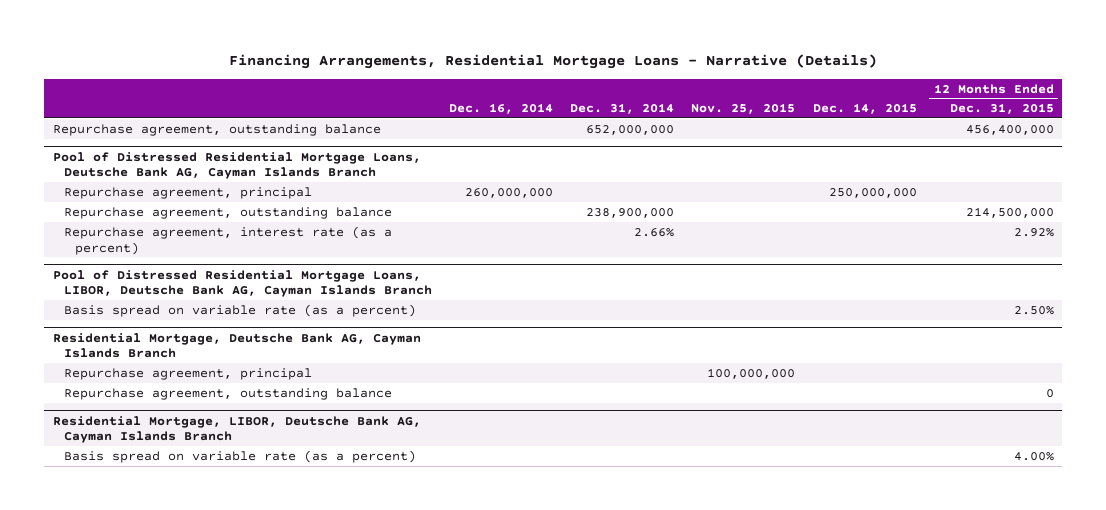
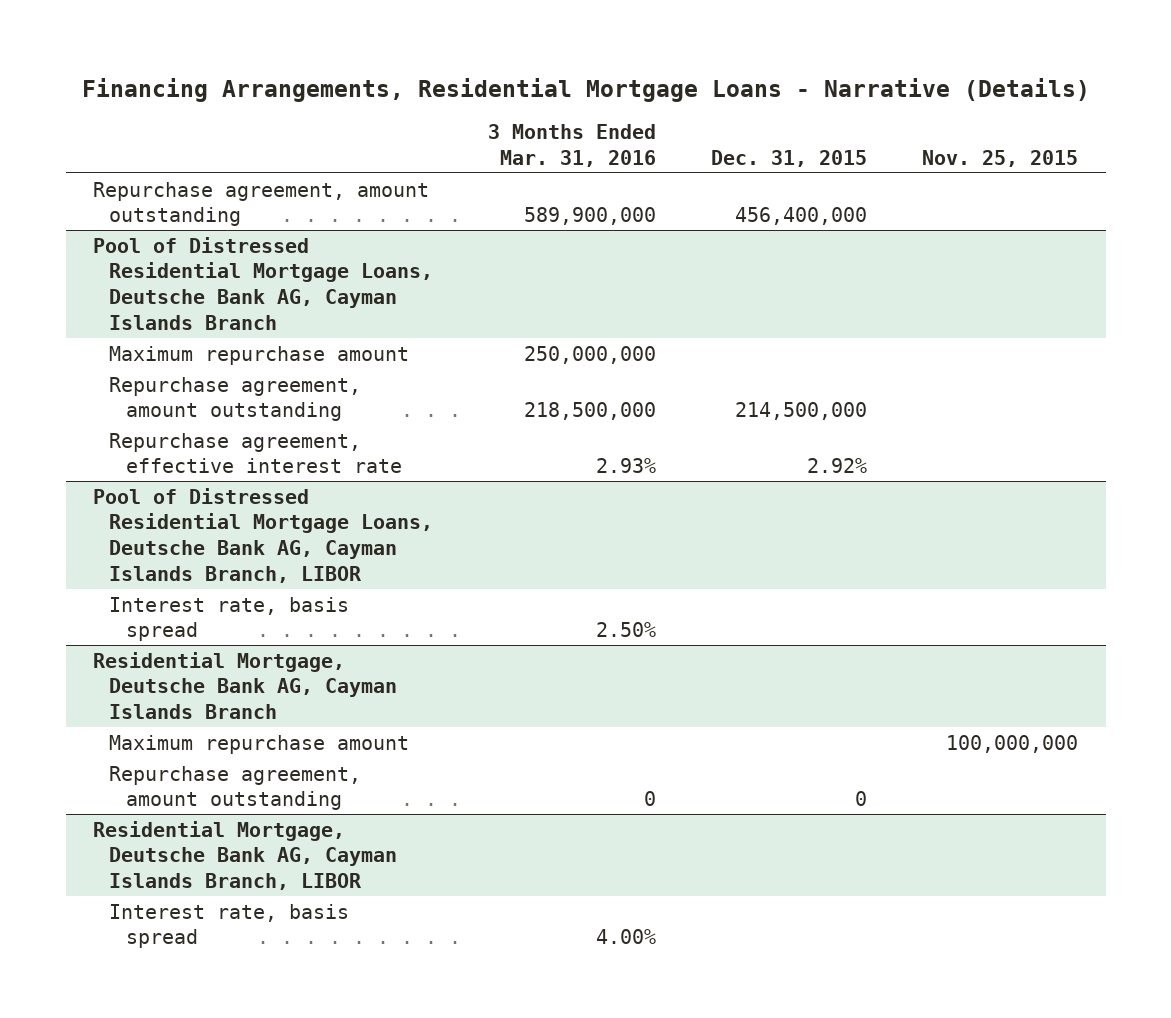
- | Dec. 16, 2014 | Dec. 31, 2014 | Nov. 25, 2015 | Dec. 14, 2015 | 12 Months Ended Dec. 31, 2015
+ | 3 Months Ended Mar. 31, 2016 | Dec. 31, 2015 | Nov. 25, 2015
- Repurchase agreement, outstanding balance | | 652,000,000 | | | 456,400,000
+ Repurchase agreement, amount outstanding | 589,900,000 | 456,400,000 |
@ Pool of Distressed Residential Mortgage Loans, Deutsche Bank AG, Cayman Islands Branch
- Repurchase agreement, principal | 260,000,000 | | | 250,000,000 |
- Repurchase agreement, outstanding balance | | 238,900,000 | | | 214,500,000
- Repurchase agreement, interest rate (as a percent) | | 2.66% | | | 2.92%
- Pool of Distressed Residential Mortgage Loans, LIBOR, Deutsche Bank AG, Cayman Islands Branch
- Basis spread on variable rate (as a percent) | | | | | 2.50%
@ Pool of Distressed Residential Mortgage Loans, Deutsche Bank AG, Cayman Islands Branch
+ Maximum repurchase amount | 250,000,000 | |
+ Repurchase agreement, amount outstanding | 218,500,000 | 214,500,000 |
+ Repurchase agreement, effective interest rate | 2.93% | 2.92% |
+ Pool of Distressed Residential Mortgage Loans, Deutsche Bank AG, Cayman Islands Branch, LIBOR
+ Interest rate, basis spread | 2.50% | |
@ Residential Mortgage, Deutsche Bank AG, Cayman Islands Branch
- Repurchase agreement, principal | | | 100,000,000 | |
- Repurchase agreement, outstanding balance | | | | | 0
- Residential Mortgage, LIBOR, Deutsche Bank AG, Cayman Islands Branch
- Basis spread on variable rate (as a percent) | | | | | 4.00%
@ Residential Mortgage, Deutsche Bank AG, Cayman Islands Branch
+ Maximum repurchase amount | | | 100,000,000
+ Repurchase agreement, amount outstanding | 0 | 0 |
+ Residential Mortgage, Deutsche Bank AG, Cayman Islands Branch, LIBOR
+ Interest rate, basis spread | 4.00% | |

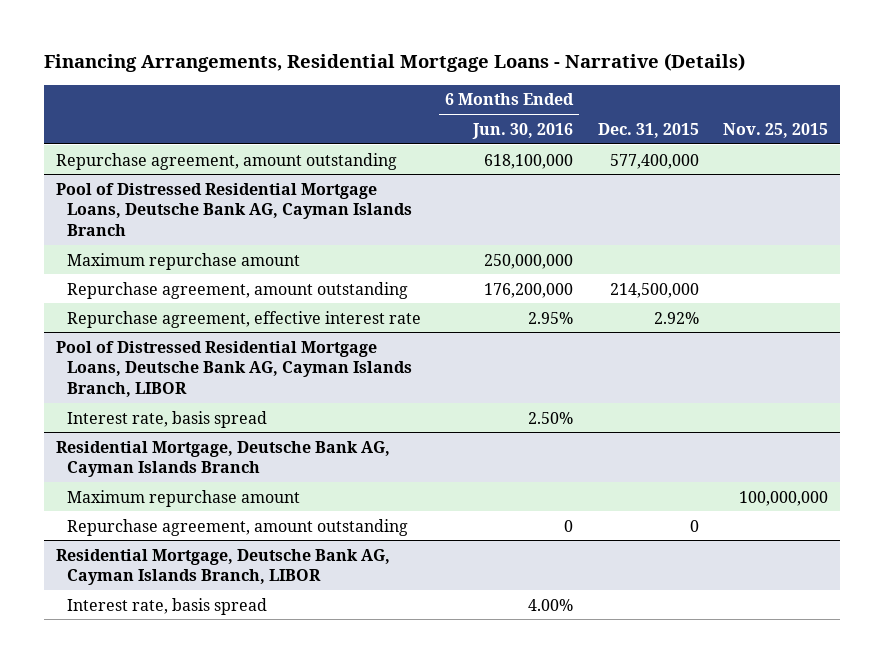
- | 3 Months Ended Mar. 31, 2016 | Dec. 31, 2015 | Nov. 25, 2015
+ | 6 Months Ended Jun. 30, 2016 | Dec. 31, 2015 | Nov. 25, 2015
- Repurchase agreement, amount outstanding | 589,900,000 | 456,400,000 |
+ Repurchase agreement, amount outstanding | 618,100,000 | 577,400,000 |

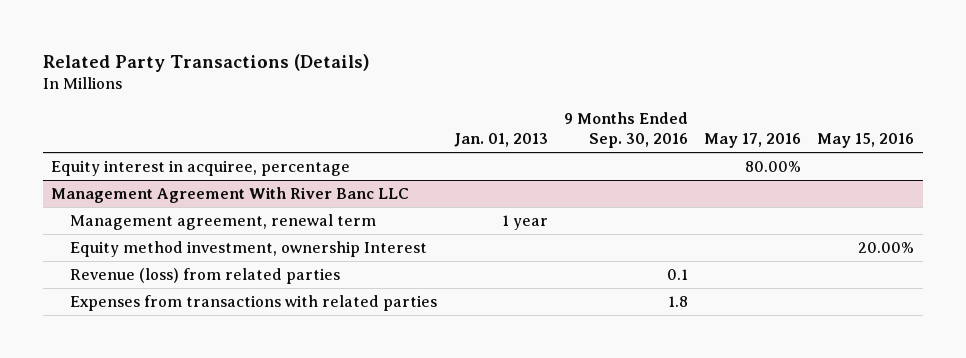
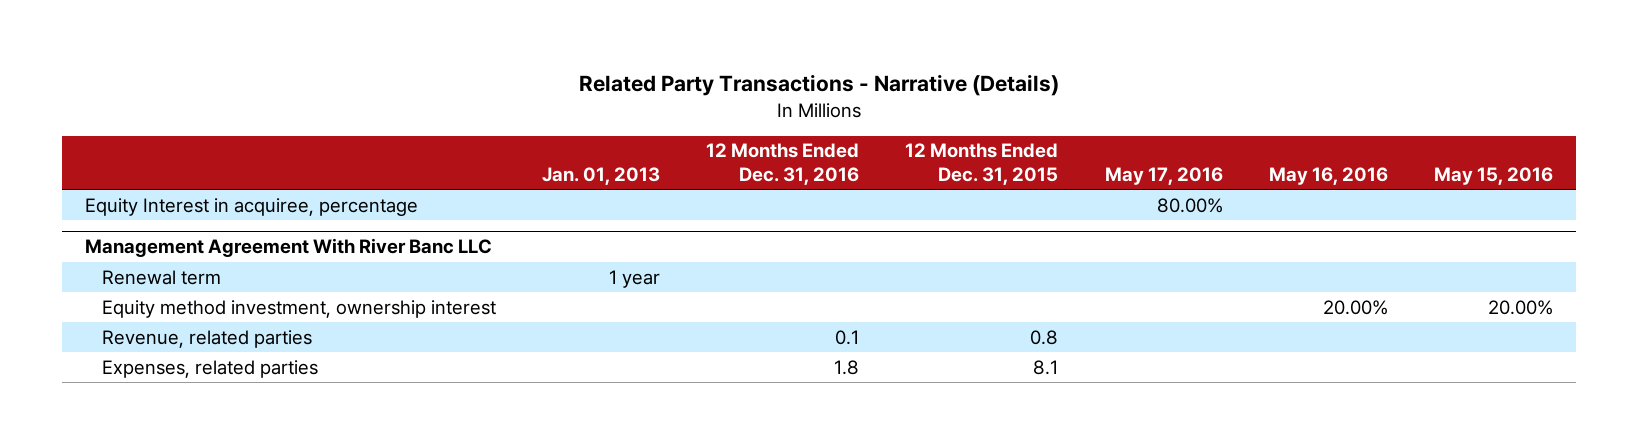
- Related Party Transactions (Details)
+ Related Party Transactions - Narrative (Details)
- | Jan. 01, 2013 | 9 Months Ended Sep. 30, 2016 | May 17, 2016 | May 15, 2016
+ | Jan. 01, 2013 | 12 Months Ended Dec. 31, 2016 | 12 Months Ended Dec. 31, 2015 | May 17, 2016 | May 16, 2016 | May 15, 2016
- Equity interest in acquiree, percentage | | | 80.00% |
+ Equity Interest in acquiree, percentage | | | | 80.00% | |
@ Management Agreement With River Banc LLC
- Management agreement, renewal term | 1 year | | |
- Equity method investment, ownership Interest | | | | 20.00%
- Revenue (loss) from related parties | | 0.1 | |
- Expenses from transactions with related parties | | 1.8 | |
+ Renewal term | 1 year | | | | |
+ Equity method investment, ownership interest | | | | | 20.00% | 20.00%
+ Revenue, related parties | | 0.1 | 0.8 | | |
+ Expenses, related parties | | 1.8 | 8.1 | | |

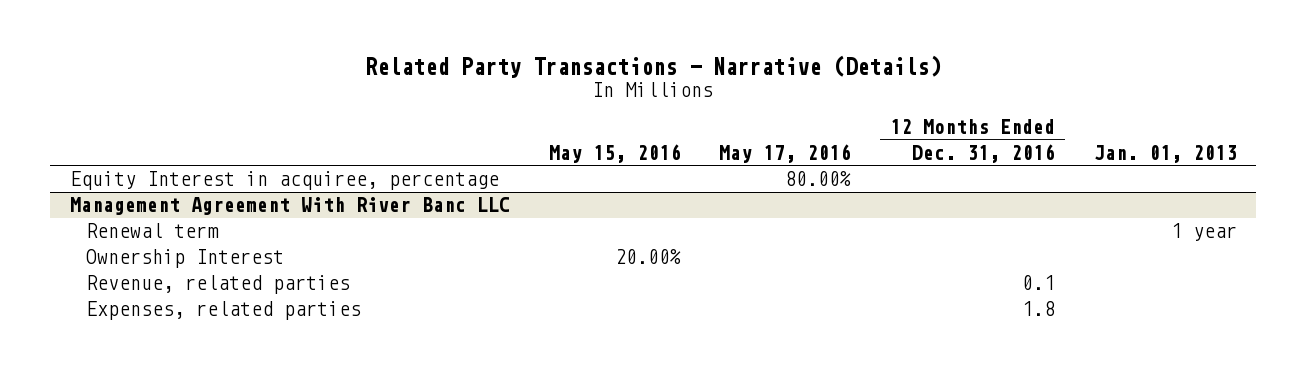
- | Jan. 01, 2013 | 12 Months Ended Dec. 31, 2016 | 12 Months Ended Dec. 31, 2015 | May 17, 2016 | May 16, 2016 | May 15, 2016
+ | May 15, 2016 | May 17, 2016 | 12 Months Ended Dec. 31, 2016 | Jan. 01, 2013
@ Management Agreement With River Banc LLC
- Equity method investment, ownership interest | | | | | 20.00% | 20.00%
+ Ownership Interest | 20.00% | | |

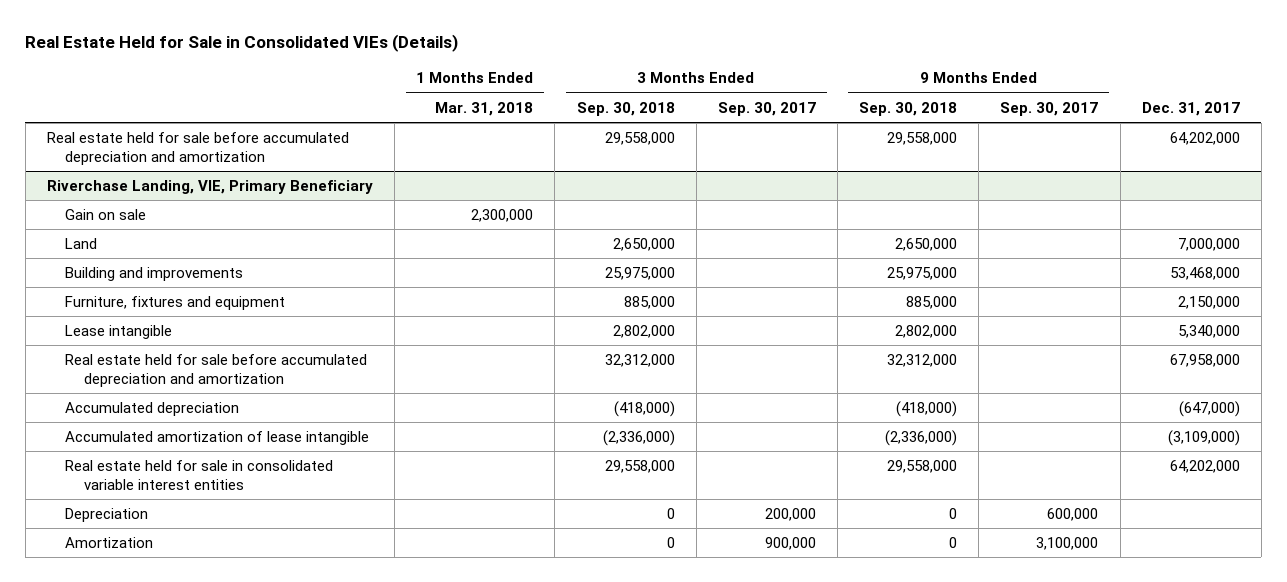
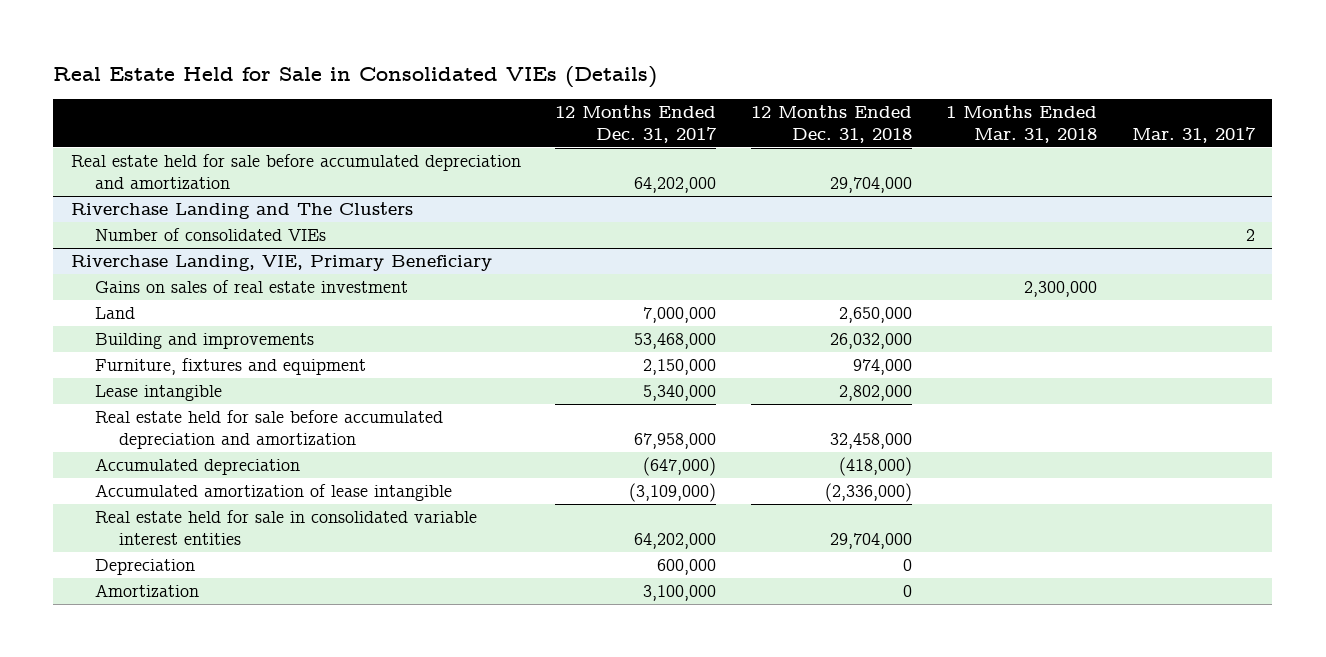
- | 1 Months Ended Mar. 31, 2018 | 3 Months Ended Sep. 30, 2018 | 3 Months Ended Sep. 30, 2017 | 9 Months Ended Sep. 30, 2018 | 9 Months Ended Sep. 30, 2017 | Dec. 31, 2017
+ | 12 Months Ended Dec. 31, 2017 | 12 Months Ended Dec. 31, 2018 | 1 Months Ended Mar. 31, 2018 | Mar. 31, 2017
+ Riverchase Landing and The Clusters
+ Number of consolidated VIEs | | | | 2
@ Riverchase Landing, VIE, Primary Beneficiary
- Gain on sale | 2,300,000 | | | | |
+ Gains on sales of real estate investment | | | 2,300,000 |

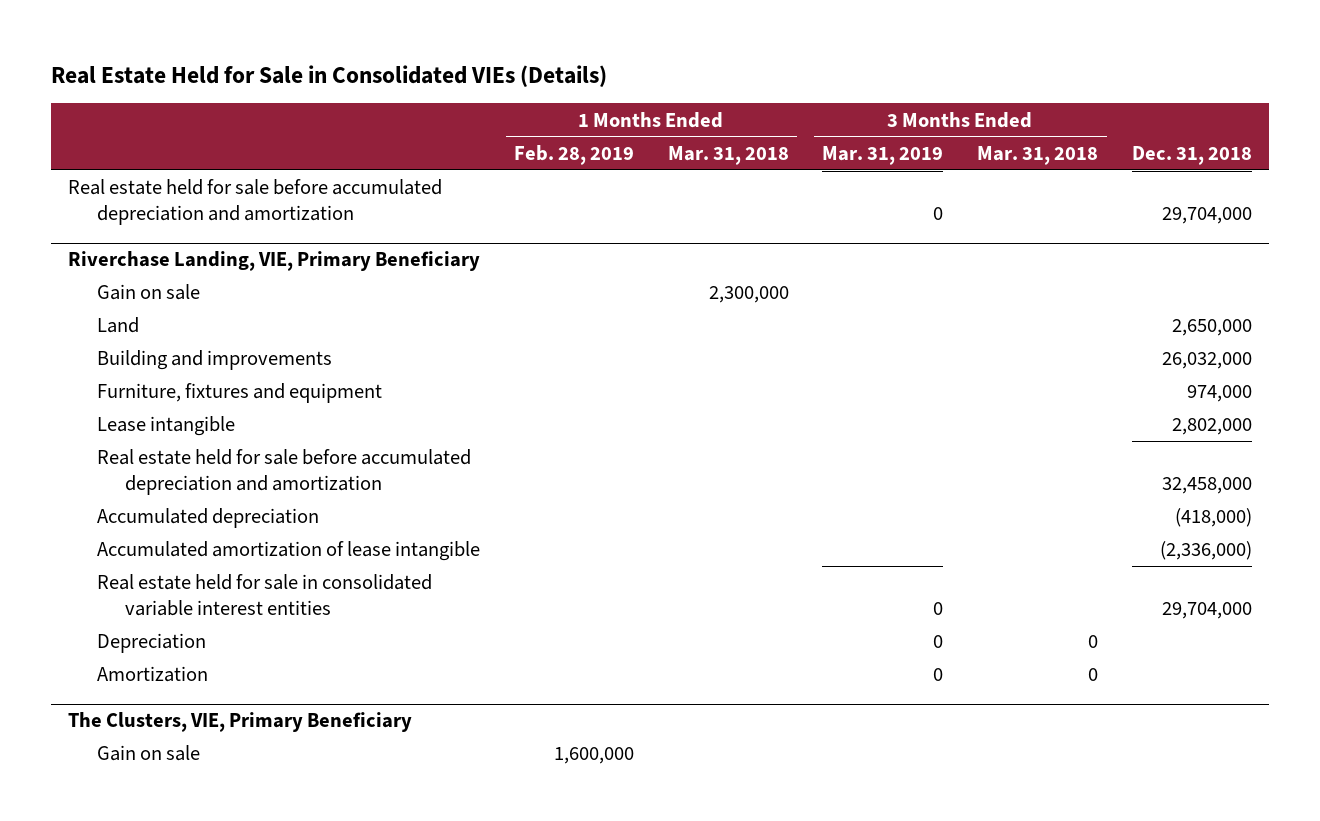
- | 12 Months Ended Dec. 31, 2017 | 12 Months Ended Dec. 31, 2018 | 1 Months Ended Mar. 31, 2018 | Mar. 31, 2017
+ | 1 Months Ended Feb. 28, 2019 | 1 Months Ended Mar. 31, 2018 | 3 Months Ended Mar. 31, 2019 | 3 Months Ended Mar. 31, 2018 | Dec. 31, 2018
- Riverchase Landing and The Clusters
- Number of consolidated VIEs | | | | 2
@ Riverchase Landing, VIE, Primary Beneficiary
- Gains on sales of real estate investment | | | 2,300,000 |
+ Gain on sale | | 2,300,000 | | |
+ The Clusters, VIE, Primary Beneficiary
+ Gain on sale | 1,600,000 | | | |

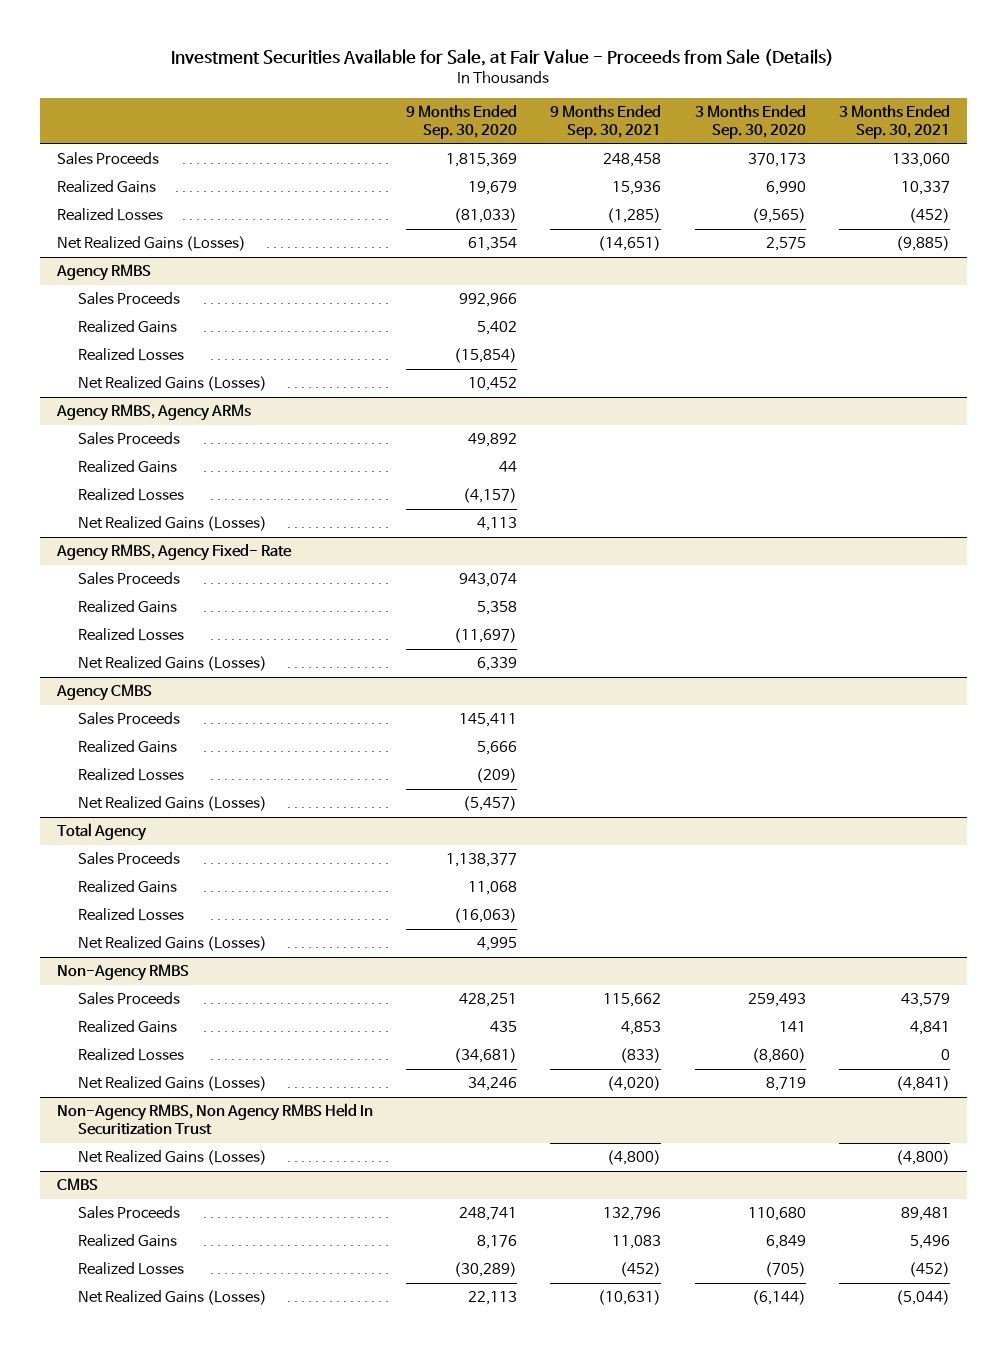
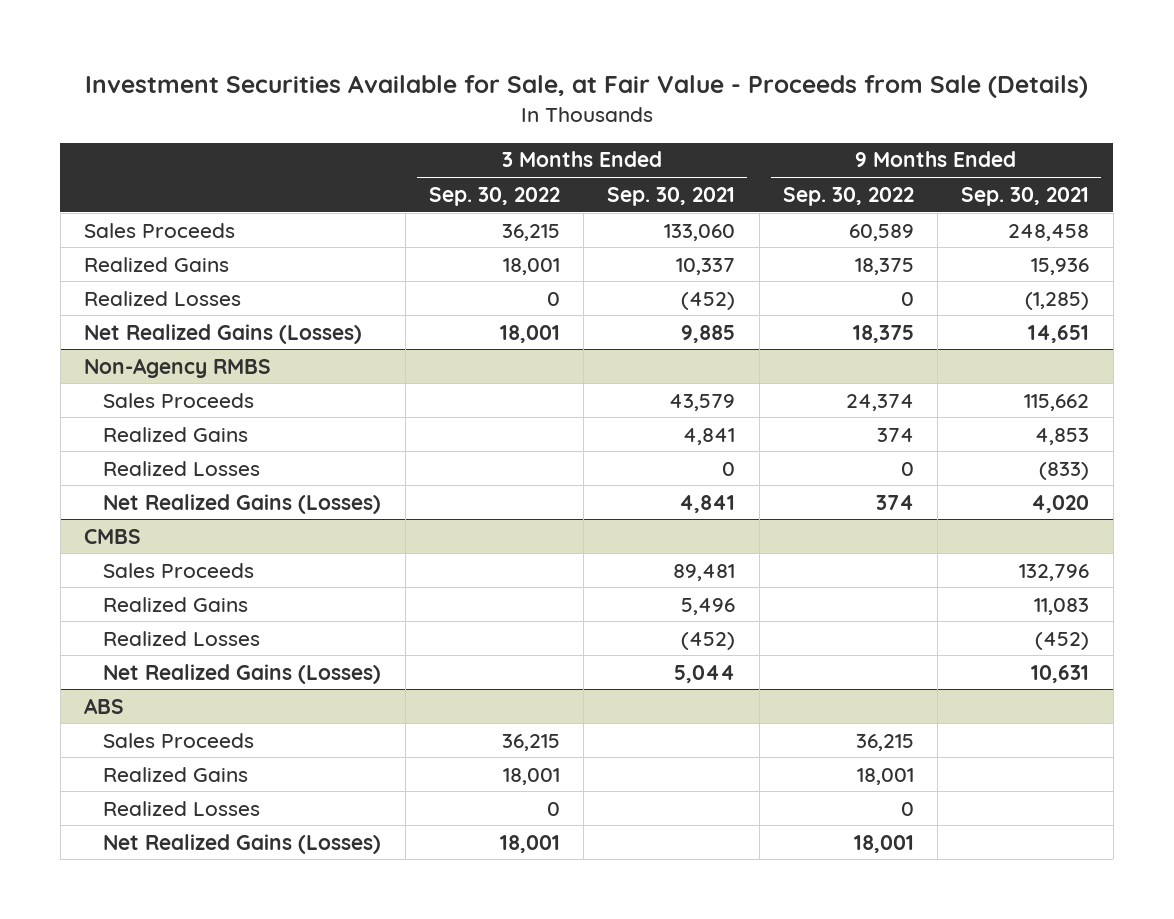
- | 9 Months Ended Sep. 30, 2020 | 9 Months Ended Sep. 30, 2021 | 3 Months Ended Sep. 30, 2020 | 3 Months Ended Sep. 30, 2021
+ | 3 Months Ended Sep. 30, 2022 | 3 Months Ended Sep. 30, 2021 | 9 Months Ended Sep. 30, 2022 | 9 Months Ended Sep. 30, 2021
- Net Realized Gains (Losses) | 61,354 | (14,651) | 2,575 | (9,885)
- Agency RMBS
- Sales Proceeds | 992,966 | | |
- Realized Gains | 5,402 | | |
- Realized Losses | (15,854) | | |
- Net Realized Gains (Losses) | 10,452 | | |
- Agency RMBS, Agency ARMs
- Sales Proceeds | 49,892 | | |
- Realized Gains | 44 | | |
- Realized Losses | (4,157) | | |
- Net Realized Gains (Losses) | 4,113 | | |
- Agency RMBS, Agency Fixed- Rate
- Sales Proceeds | 943,074 | | |
- Realized Gains | 5,358 | | |
- Realized Losses | (11,697) | | |
- Net Realized Gains (Losses) | 6,339 | | |
- Agency CMBS
- Sales Proceeds | 145,411 | | |
- Realized Gains | 5,666 | | |
- Realized Losses | (209) | | |
- Net Realized Gains (Losses) | (5,457) | | |
- Total Agency
- Sales Proceeds | 1,138,377 | | |
- Realized Gains | 11,068 | | |
- Realized Losses | (16,063) | | |
- Net Realized Gains (Losses) | 4,995 | | |
+ Net Realized Gains (Losses) | 18,001 | 9,885 | 18,375 | 14,651
@ Non-Agency RMBS
- Net Realized Gains (Losses) | 34,246 | (4,020) | 8,719 | (4,841)
- Non-Agency RMBS, Non Agency RMBS Held In Securitization Trust
- Net Realized Gains (Losses) | | (4,800) | | (4,800)
@ Non-Agency RMBS
+ Net Realized Gains (Losses) | | 4,841 | 374 | 4,020
@ CMBS
- Net Realized Gains (Losses) | 22,113 | (10,631) | (6,144) | (5,044)
+ Net Realized Gains (Losses) | | 5,044 | | 10,631
+ ABS
+ Sales Proceeds | 36,215 | | 36,215 |
+ Realized Gains | 18,001 | | 18,001 |
+ Realized Losses | 0 | | 0 |
+ Net Realized Gains (Losses) | 18,001 | | 18,001 |

